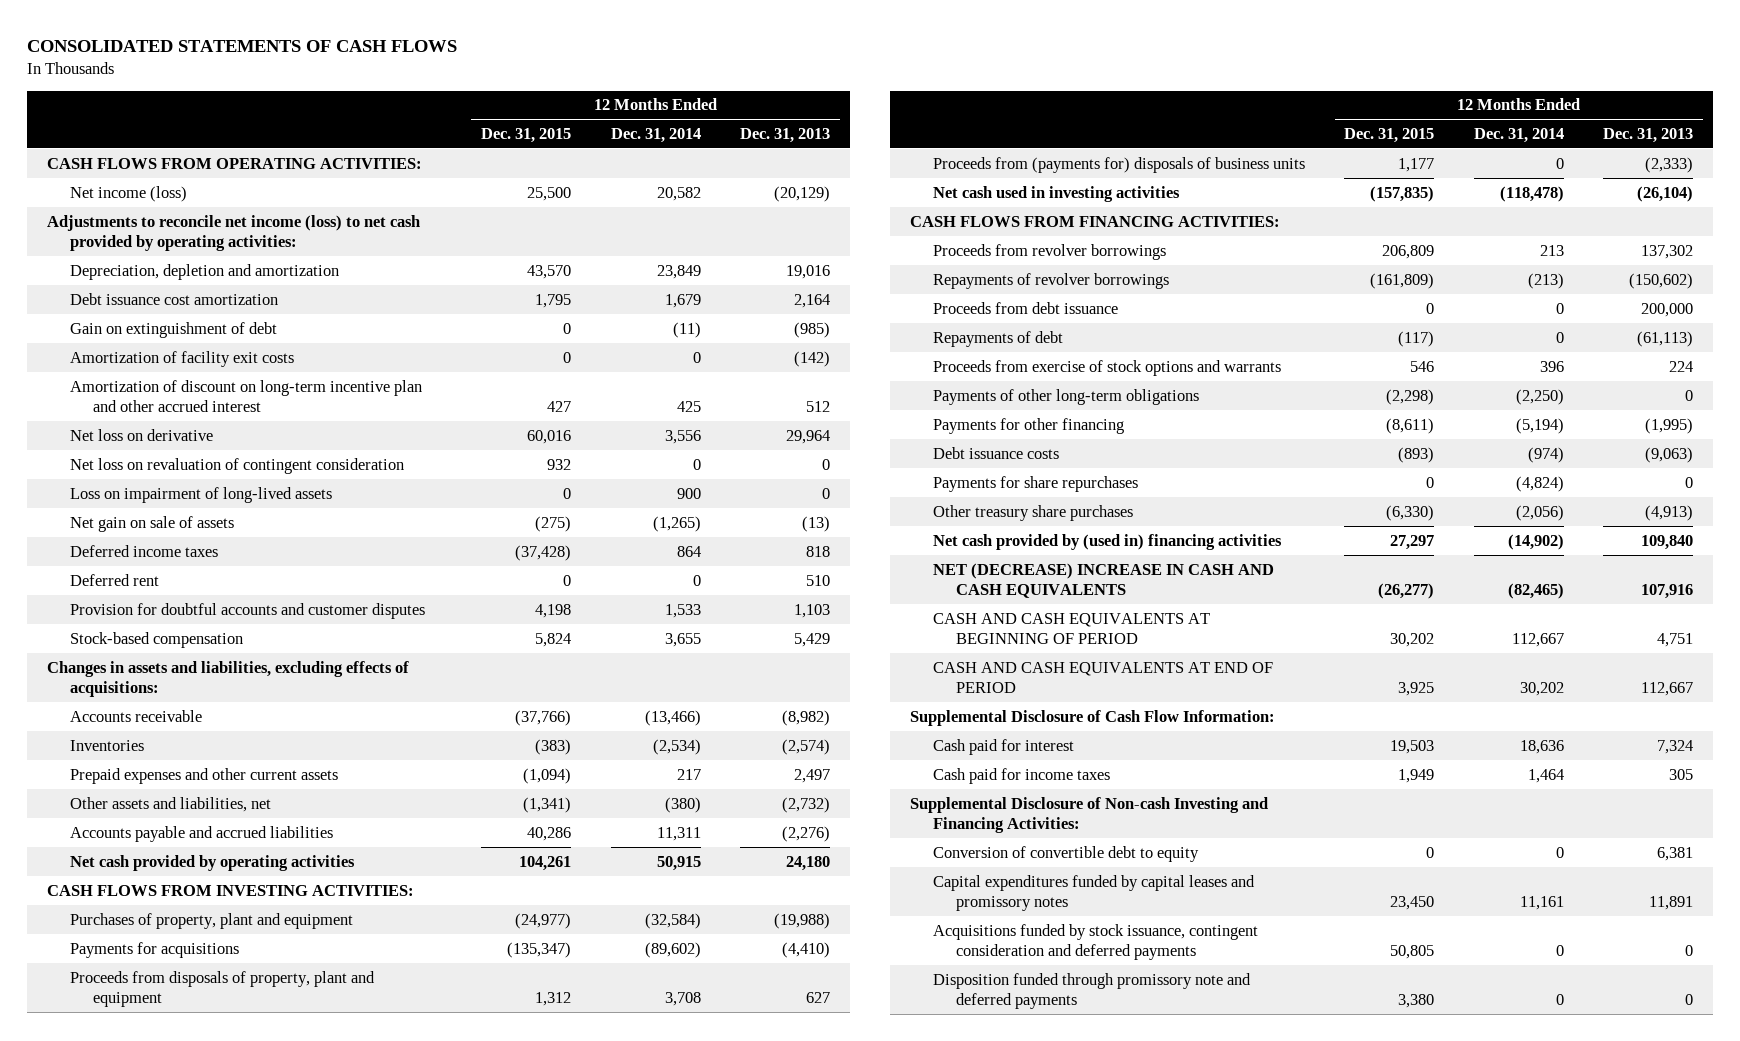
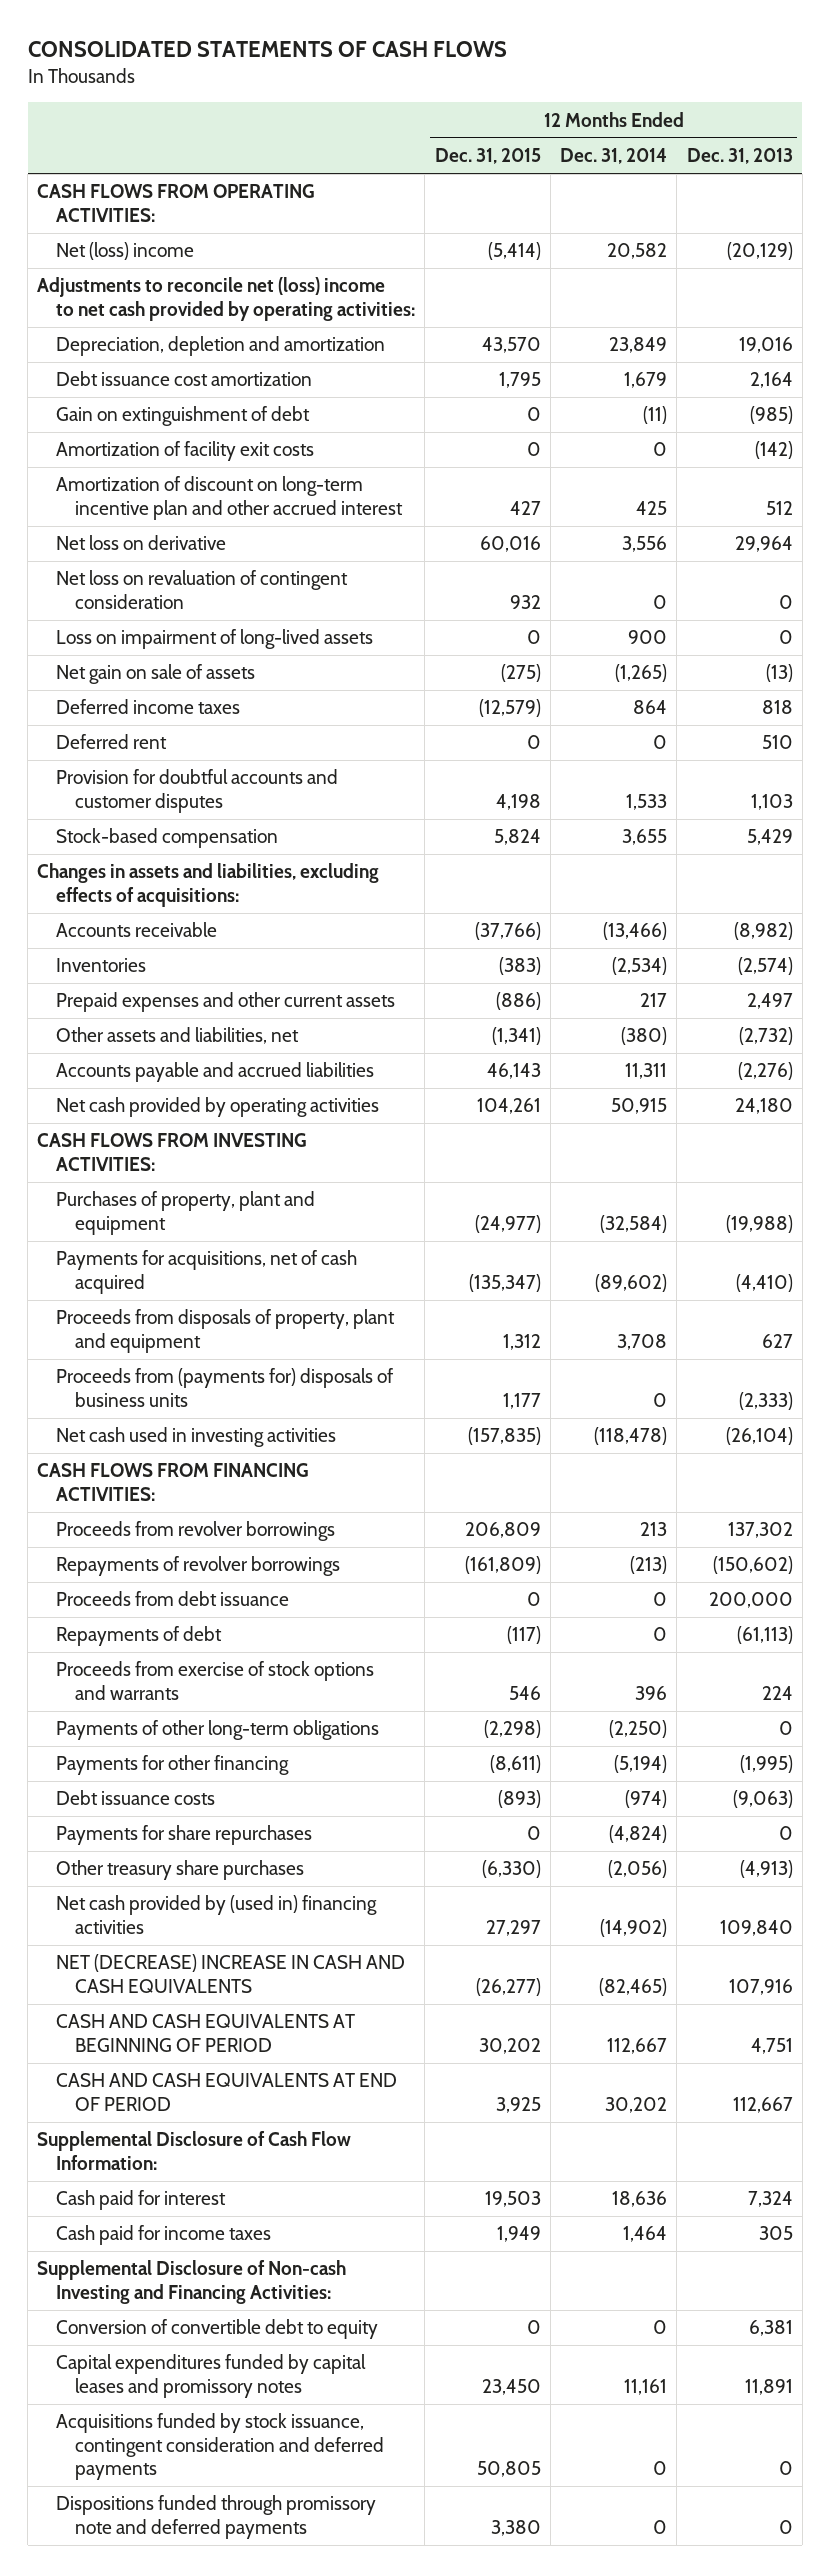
- Net income (loss) | 25,500 | 20,582 | (20,129)
- Adjustments to reconcile net income (loss) to net cash provided by operating activities:
+ Net (loss) income | (5,414) | 20,582 | (20,129)
+ Adjustments to reconcile net (loss) income to net cash provided by operating activities:
- Deferred income taxes | (37,428) | 864 | 818
+ Deferred income taxes | (12,579) | 864 | 818
- Prepaid expenses and other current assets | (1,094) | 217 | 2,497
+ Prepaid expenses and other current assets | (886) | 217 | 2,497
- Accounts payable and accrued liabilities | 40,286 | 11,311 | (2,276)
+ Accounts payable and accrued liabilities | 46,143 | 11,311 | (2,276)
- Payments for acquisitions | (135,347) | (89,602) | (4,410)
+ Payments for acquisitions, net of cash acquired | (135,347) | (89,602) | (4,410)
- Disposition funded through promissory note and deferred payments | 3,380 | 0 | 0
+ Dispositions funded through promissory note and deferred payments | 3,380 | 0 | 0

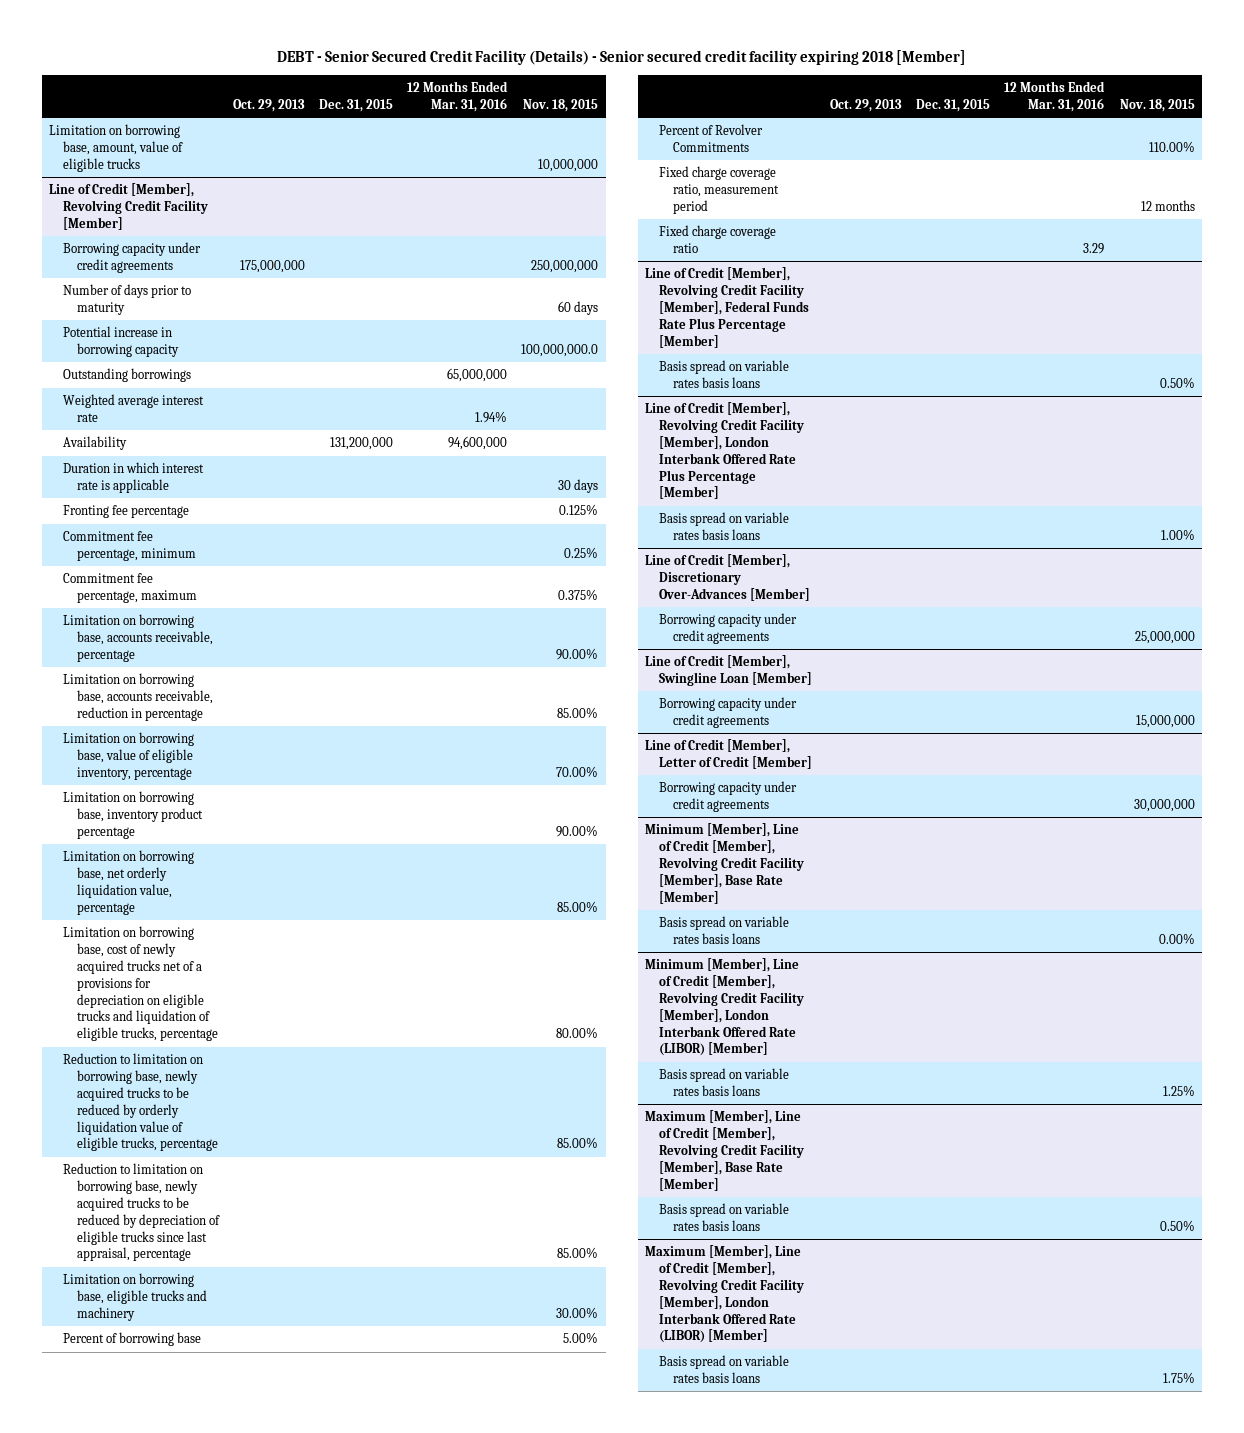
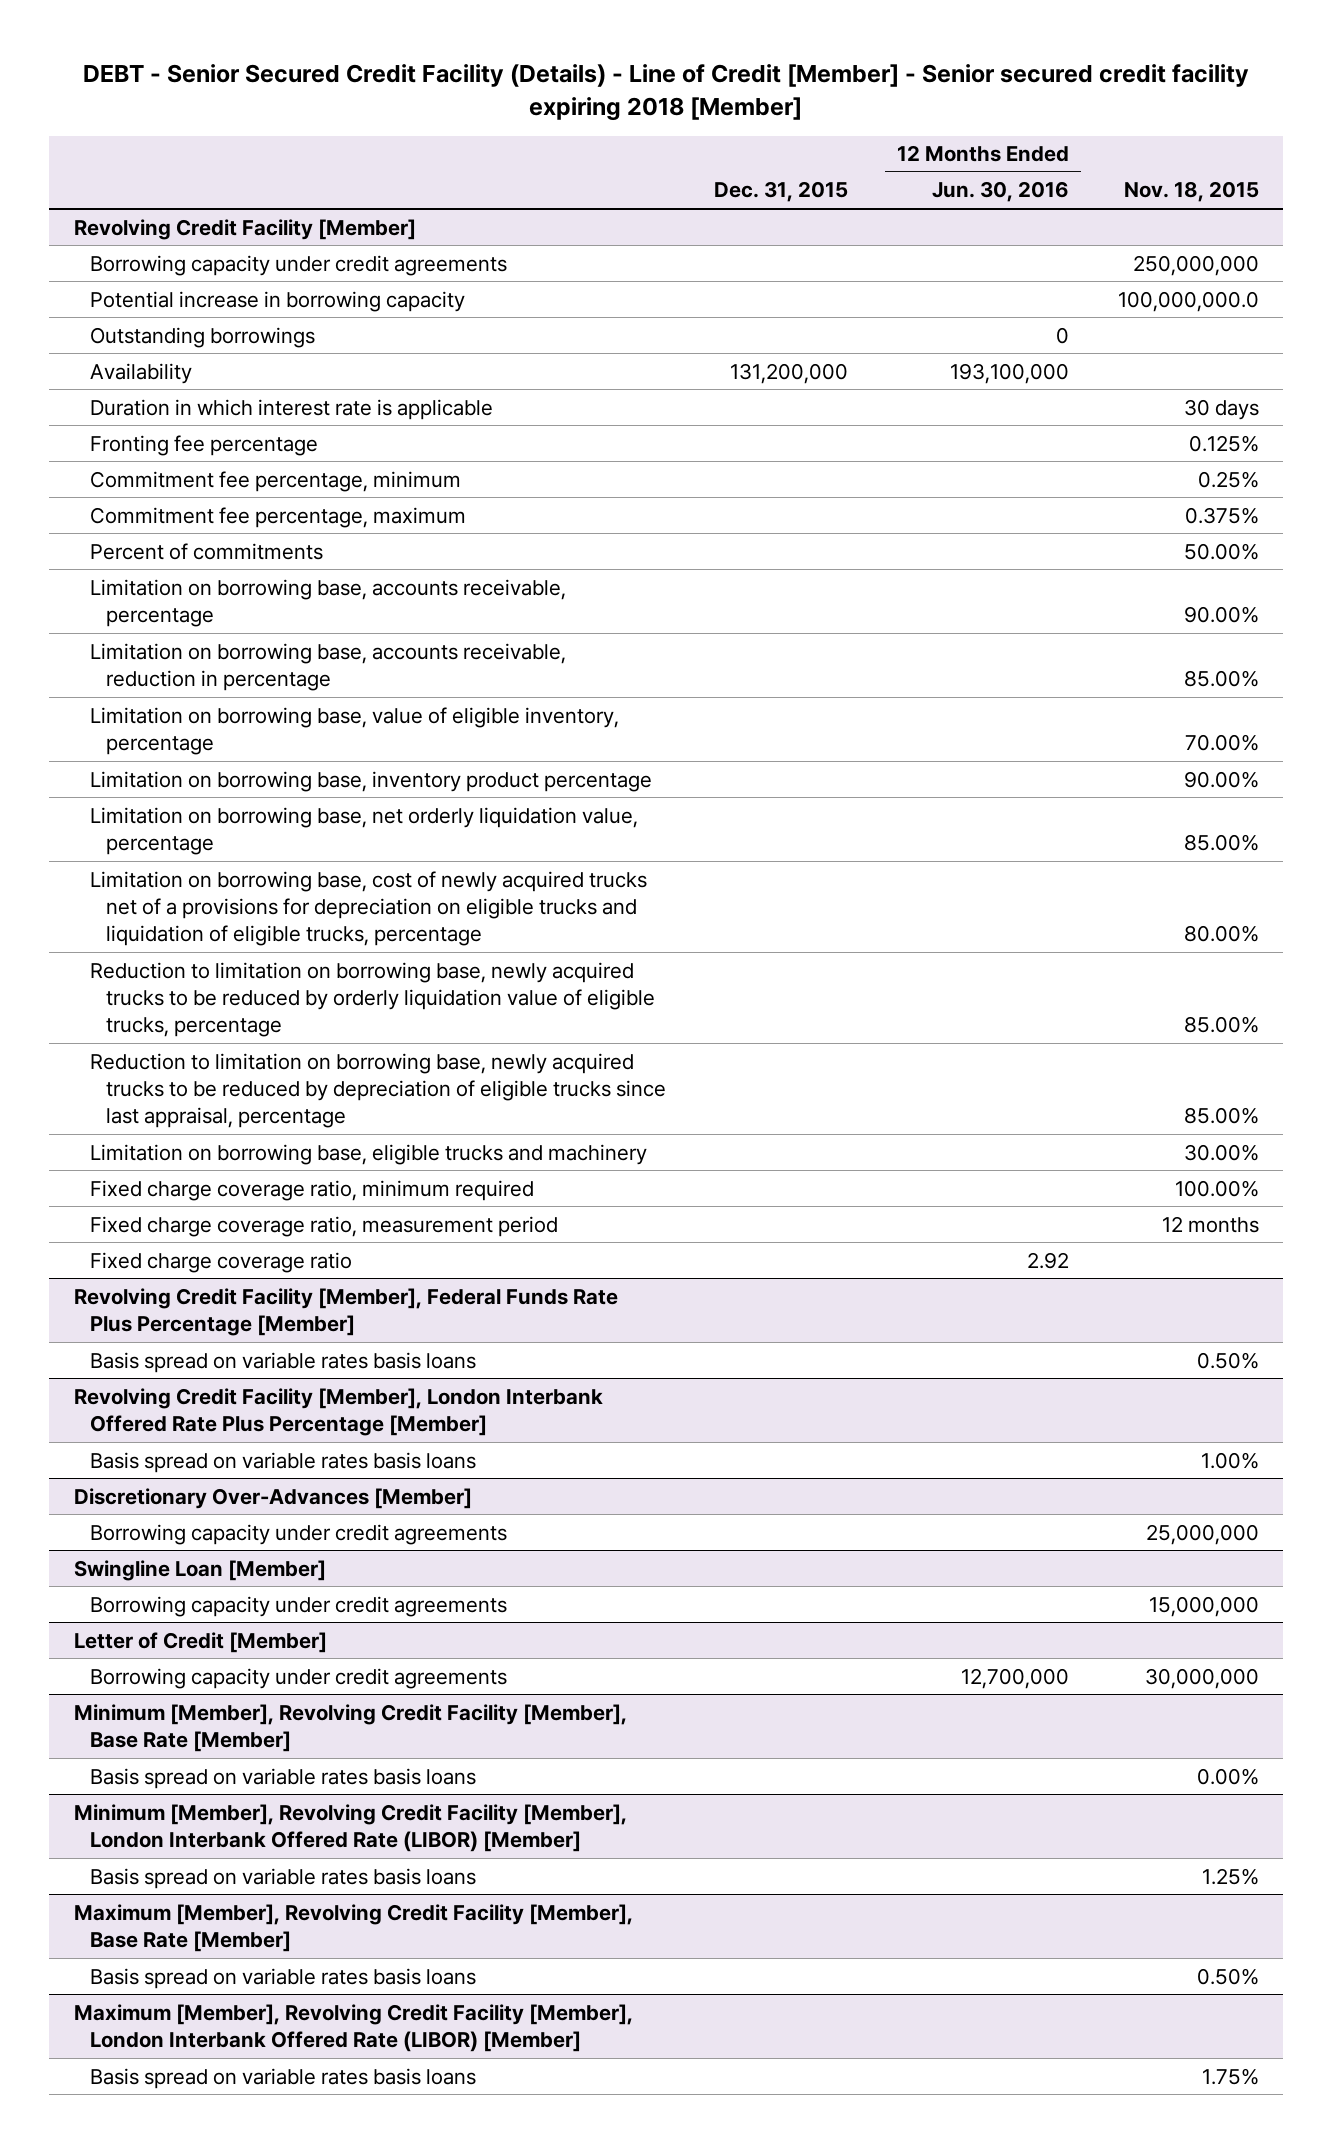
- DEBT - Senior Secured Credit Facility (Details) - Senior secured credit facility expiring 2018 [Member]
+ DEBT - Senior Secured Credit Facility (Details) - Line of Credit [Member] - Senior secured credit facility expiring 2018 [Member]
- | Oct. 29, 2013 | Dec. 31, 2015 | 12 Months Ended Mar. 31, 2016 | Nov. 18, 2015
+ | Dec. 31, 2015 | 12 Months Ended Jun. 30, 2016 | Nov. 18, 2015
- Limitation on borrowing base, amount, value of eligible trucks | | | | 10,000,000
- Line of Credit [Member], Revolving Credit Facility [Member]
+ Revolving Credit Facility [Member]
- Number of days prior to maturity | | | | 60 days
- Weighted average interest rate | | | 1.94% |
+ Percent of commitments | | | 50.00%
- Percent of borrowing base | | | | 5.00%
- Percent of Revolver Commitments | | | | 110.00%
+ Fixed charge coverage ratio, minimum required | | | 100.00%
- Line of Credit [Member], Revolving Credit Facility [Member], Federal Funds Rate Plus Percentage [Member]
+ Revolving Credit Facility [Member], Federal Funds Rate Plus Percentage [Member]
- Line of Credit [Member], Revolving Credit Facility [Member], London Interbank Offered Rate Plus Percentage [Member]
+ Revolving Credit Facility [Member], London Interbank Offered Rate Plus Percentage [Member]
- Line of Credit [Member], Discretionary Over-Advances [Member]
+ Discretionary Over-Advances [Member]
- Line of Credit [Member], Swingline Loan [Member]
+ Swingline Loan [Member]
- Line of Credit [Member], Letter of Credit [Member]
+ Letter of Credit [Member]
- Minimum [Member], Line of Credit [Member], Revolving Credit Facility [Member], Base Rate [Member]
+ Minimum [Member], Revolving Credit Facility [Member], Base Rate [Member]
- Minimum [Member], Line of Credit [Member], Revolving Credit Facility [Member], London Interbank Offered Rate (LIBOR) [Member]
+ Minimum [Member], Revolving Credit Facility [Member], London Interbank Offered Rate (LIBOR) [Member]
- Maximum [Member], Line of Credit [Member], Revolving Credit Facility [Member], Base Rate [Member]
+ Maximum [Member], Revolving Credit Facility [Member], Base Rate [Member]
- Maximum [Member], Line of Credit [Member], Revolving Credit Facility [Member], London Interbank Offered Rate (LIBOR) [Member]
+ Maximum [Member], Revolving Credit Facility [Member], London Interbank Offered Rate (LIBOR) [Member]

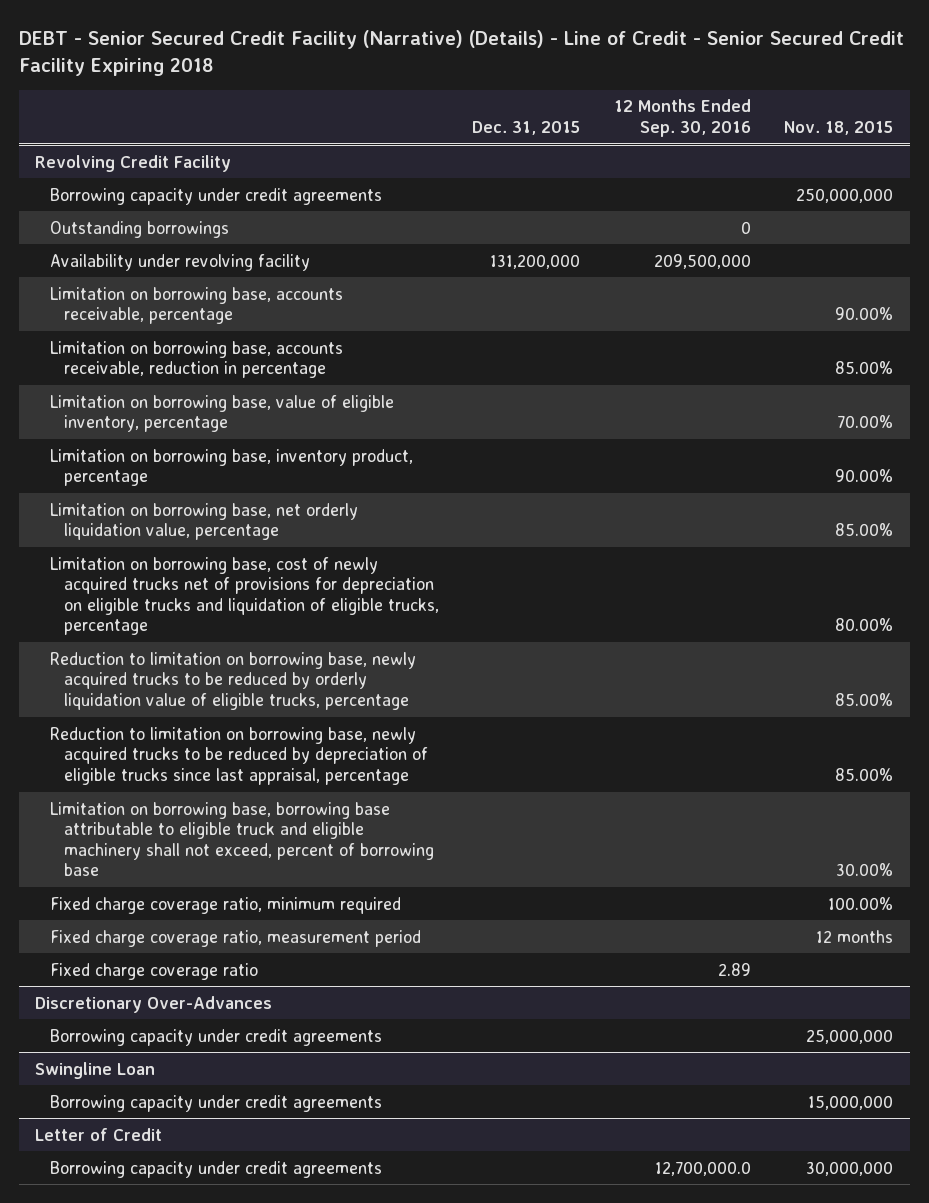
- DEBT - Senior Secured Credit Facility (Details) - Line of Credit [Member] - Senior secured credit facility expiring 2018 [Member]
+ DEBT - Senior Secured Credit Facility (Narrative) (Details) - Line of Credit - Senior Secured Credit Facility Expiring 2018
- | Dec. 31, 2015 | 12 Months Ended Jun. 30, 2016 | Nov. 18, 2015
+ | Dec. 31, 2015 | 12 Months Ended Sep. 30, 2016 | Nov. 18, 2015
- Revolving Credit Facility [Member]
+ Revolving Credit Facility
- Potential increase in borrowing capacity | | | 100,000,000.0
- Availability | 131,200,000 | 193,100,000 |
- Duration in which interest rate is applicable | | | 30 days
- Fronting fee percentage | | | 0.125%
- Commitment fee percentage, minimum | | | 0.25%
- Commitment fee percentage, maximum | | | 0.375%
- Percent of commitments | | | 50.00%
+ Availability under revolving facility | 131,200,000 | 209,500,000 |
- Limitation on borrowing base, inventory product percentage | | | 90.00%
+ Limitation on borrowing base, inventory product, percentage | | | 90.00%
- Limitation on borrowing base, cost of newly acquired trucks net of a provisions for depreciation on eligible trucks and liquidation of eligible trucks, percentage | | | 80.00%
+ Limitation on borrowing base, cost of newly acquired trucks net of provisions for depreciation on eligible trucks and liquidation of eligible trucks, percentage | | | 80.00%
- Limitation on borrowing base, eligible trucks and machinery | | | 30.00%
+ Limitation on borrowing base, borrowing base attributable to eligible truck and eligible machinery shall not exceed, percent of borrowing base | | | 30.00%
- Revolving Credit Facility [Member], Federal Funds Rate Plus Percentage [Member]
- Basis spread on variable rates basis loans | | | 0.50%
- Revolving Credit Facility [Member], London Interbank Offered Rate Plus Percentage [Member]
- Basis spread on variable rates basis loans | | | 1.00%
- Discretionary Over-Advances [Member]
+ Discretionary Over-Advances
- Swingline Loan [Member]
+ Swingline Loan
- Letter of Credit [Member]
+ Letter of Credit
- Minimum [Member], Revolving Credit Facility [Member], Base Rate [Member]
- Basis spread on variable rates basis loans | | | 0.00%
- Minimum [Member], Revolving Credit Facility [Member], London Interbank Offered Rate (LIBOR) [Member]
- Basis spread on variable rates basis loans | | | 1.25%
- Maximum [Member], Revolving Credit Facility [Member], Base Rate [Member]
- Basis spread on variable rates basis loans | | | 0.50%
- Maximum [Member], Revolving Credit Facility [Member], London Interbank Offered Rate (LIBOR) [Member]
- Basis spread on variable rates basis loans | | | 1.75%

